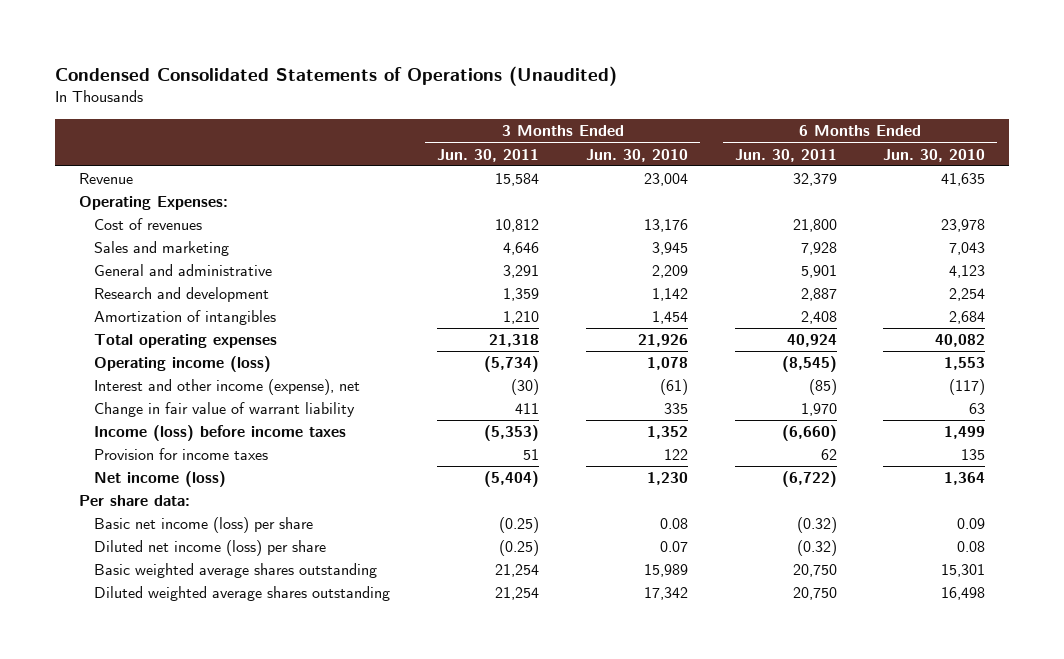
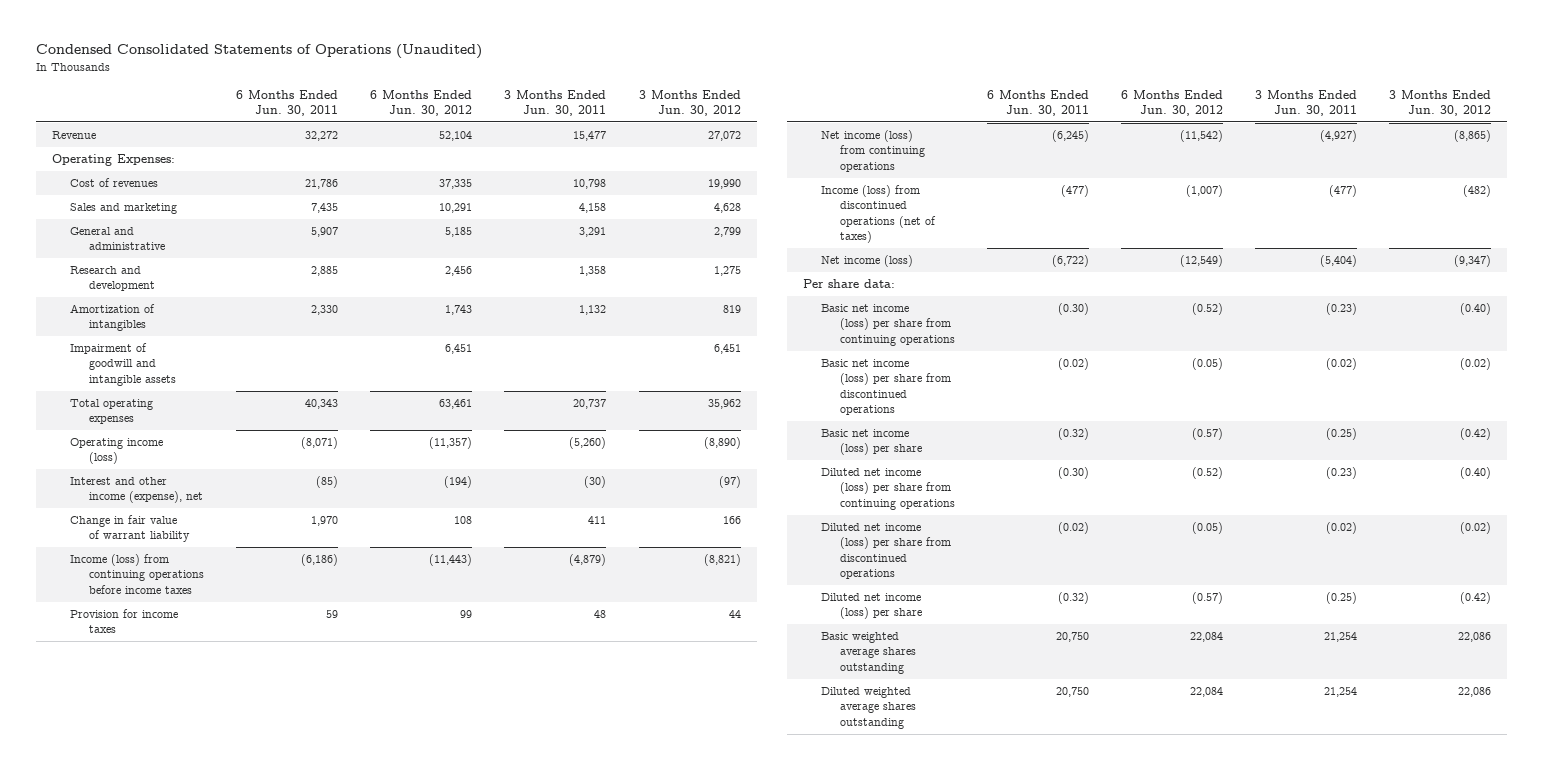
- | 3 Months Ended Jun. 30, 2011 | 3 Months Ended Jun. 30, 2010 | 6 Months Ended Jun. 30, 2011 | 6 Months Ended Jun. 30, 2010
+ | 6 Months Ended Jun. 30, 2011 | 6 Months Ended Jun. 30, 2012 | 3 Months Ended Jun. 30, 2011 | 3 Months Ended Jun. 30, 2012
- Revenue | 15,584 | 23,004 | 32,379 | 41,635
+ Revenue | 32,272 | 52,104 | 15,477 | 27,072
- Cost of revenues | 10,812 | 13,176 | 21,800 | 23,978
- Sales and marketing | 4,646 | 3,945 | 7,928 | 7,043
- General and administrative | 3,291 | 2,209 | 5,901 | 4,123
- Research and development | 1,359 | 1,142 | 2,887 | 2,254
- Amortization of intangibles | 1,210 | 1,454 | 2,408 | 2,684
- Total operating expenses | 21,318 | 21,926 | 40,924 | 40,082
- Operating income (loss) | (5,734) | 1,078 | (8,545) | 1,553
+ Cost of revenues | 21,786 | 37,335 | 10,798 | 19,990
+ Sales and marketing | 7,435 | 10,291 | 4,158 | 4,628
+ General and administrative | 5,907 | 5,185 | 3,291 | 2,799
+ Research and development | 2,885 | 2,456 | 1,358 | 1,275
+ Amortization of intangibles | 2,330 | 1,743 | 1,132 | 819
+ Impairment of goodwill and intangible assets | | 6,451 | | 6,451
+ Total operating expenses | 40,343 | 63,461 | 20,737 | 35,962
+ Operating income (loss) | (8,071) | (11,357) | (5,260) | (8,890)
- Income (loss) before income taxes | (5,353) | 1,352 | (6,660) | 1,499
- Provision for income taxes | 51 | 122 | 62 | 135
+ Income (loss) from continuing operations before income taxes | (6,186) | (11,443) | (4,879) | (8,821)
+ Provision for income taxes | 59 | 99 | 48 | 44
+ Net income (loss) from continuing operations | (6,245) | (11,542) | (4,927) | (8,865)
+ Income (loss) from discontinued operations (net of taxes) | (477) | (1,007) | (477) | (482)
+ Basic net income (loss) per share from continuing operations | (0.30) | (0.52) | (0.23) | (0.40)
+ Basic net income (loss) per share from discontinued operations | (0.02) | (0.05) | (0.02) | (0.02)
+ Diluted net income (loss) per share from continuing operations | (0.30) | (0.52) | (0.23) | (0.40)
+ Diluted net income (loss) per share from discontinued operations | (0.02) | (0.05) | (0.02) | (0.02)

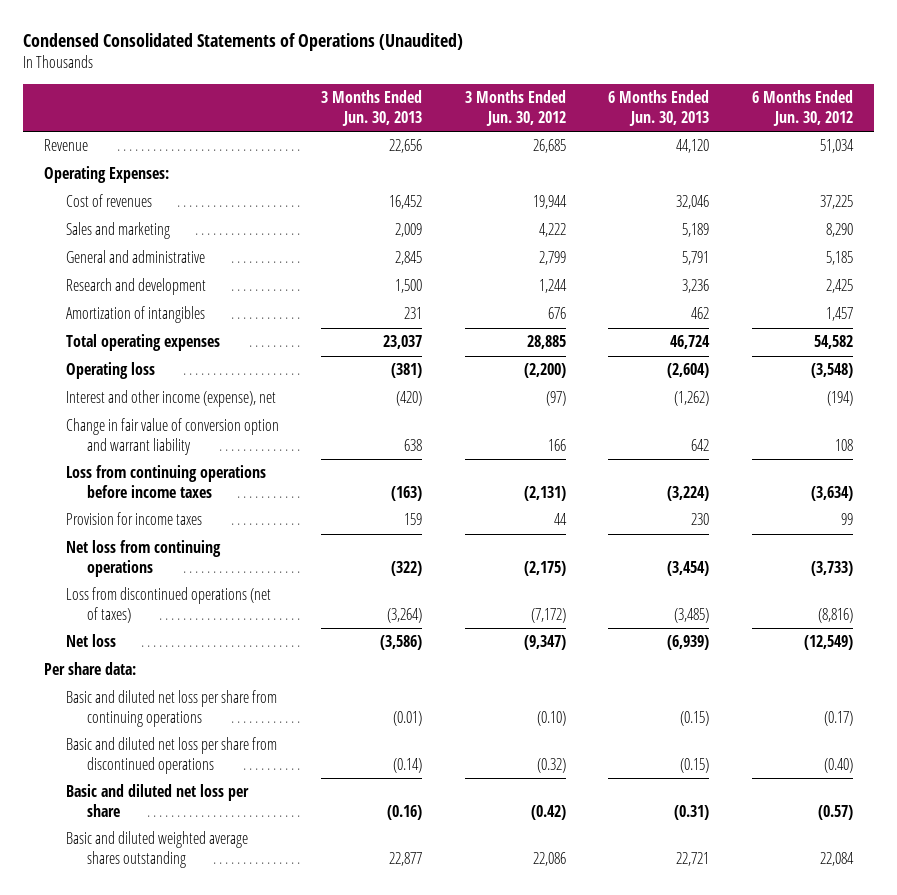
- | 6 Months Ended Jun. 30, 2011 | 6 Months Ended Jun. 30, 2012 | 3 Months Ended Jun. 30, 2011 | 3 Months Ended Jun. 30, 2012
+ | 3 Months Ended Jun. 30, 2013 | 3 Months Ended Jun. 30, 2012 | 6 Months Ended Jun. 30, 2013 | 6 Months Ended Jun. 30, 2012
- Revenue | 32,272 | 52,104 | 15,477 | 27,072
+ Revenue | 22,656 | 26,685 | 44,120 | 51,034
- Cost of revenues | 21,786 | 37,335 | 10,798 | 19,990
- Sales and marketing | 7,435 | 10,291 | 4,158 | 4,628
+ Cost of revenues | 16,452 | 19,944 | 32,046 | 37,225
+ Sales and marketing | 2,009 | 4,222 | 5,189 | 8,290
- Research and development | 2,885 | 2,456 | 1,358 | 1,275
- Amortization of intangibles | 2,330 | 1,743 | 1,132 | 819
- Impairment of goodwill and intangible assets | | 6,451 | | 6,451
- Total operating expenses | 40,343 | 63,461 | 20,737 | 35,962
- Operating income (loss) | (8,071) | (11,357) | (5,260) | (8,890)
+ Research and development | 1,500 | 1,244 | 3,236 | 2,425
+ Amortization of intangibles | 231 | 676 | 462 | 1,457
+ Total operating expenses | 23,037 | 28,885 | 46,724 | 54,582
+ Operating loss | (381) | (2,200) | (2,604) | (3,548)
- Change in fair value of warrant liability | 1,970 | 108 | 411 | 166
- Income (loss) from continuing operations before income taxes | (6,186) | (11,443) | (4,879) | (8,821)
+ Change in fair value of conversion option and warrant liability | 638 | 166 | 642 | 108
+ Loss from continuing operations before income taxes | (163) | (2,131) | (3,224) | (3,634)
- Net income (loss) from continuing operations | (6,245) | (11,542) | (4,927) | (8,865)
- Income (loss) from discontinued operations (net of taxes) | (477) | (1,007) | (477) | (482)
- Net income (loss) | (6,722) | (12,549) | (5,404) | (9,347)
+ Net loss from continuing operations | (322) | (2,175) | (3,454) | (3,733)
+ Loss from discontinued operations (net of taxes) | (3,264) | (7,172) | (3,485) | (8,816)
+ Net loss | (3,586) | (9,347) | (6,939) | (12,549)
- Basic net income (loss) per share from continuing operations | (0.30) | (0.52) | (0.23) | (0.40)
- Basic net income (loss) per share from discontinued operations | (0.02) | (0.05) | (0.02) | (0.02)
- Basic net income (loss) per share | (0.32) | (0.57) | (0.25) | (0.42)
- Diluted net income (loss) per share from continuing operations | (0.30) | (0.52) | (0.23) | (0.40)
- Diluted net income (loss) per share from discontinued operations | (0.02) | (0.05) | (0.02) | (0.02)
- Diluted net income (loss) per share | (0.32) | (0.57) | (0.25) | (0.42)
- Basic weighted average shares outstanding | 20,750 | 22,084 | 21,254 | 22,086
- Diluted weighted average shares outstanding | 20,750 | 22,084 | 21,254 | 22,086
+ Basic and diluted net loss per share from continuing operations | (0.01) | (0.10) | (0.15) | (0.17)
+ Basic and diluted net loss per share from discontinued operations | (0.14) | (0.32) | (0.15) | (0.40)
+ Basic and diluted net loss per share | (0.16) | (0.42) | (0.31) | (0.57)
+ Basic and diluted weighted average shares outstanding | 22,877 | 22,086 | 22,721 | 22,084

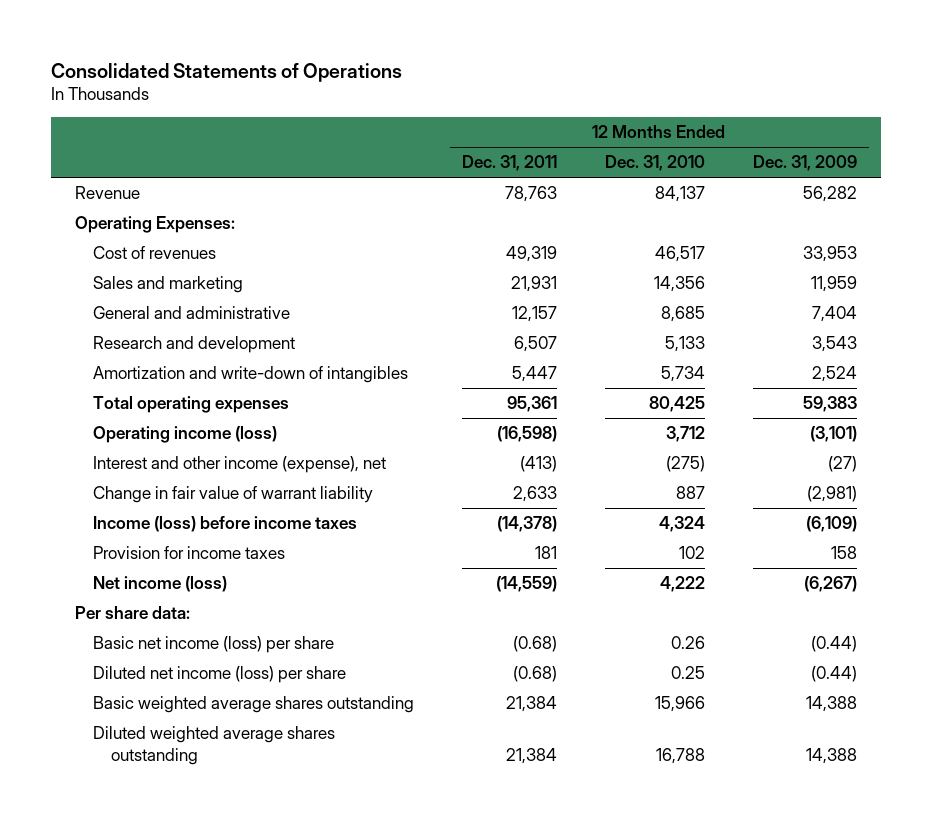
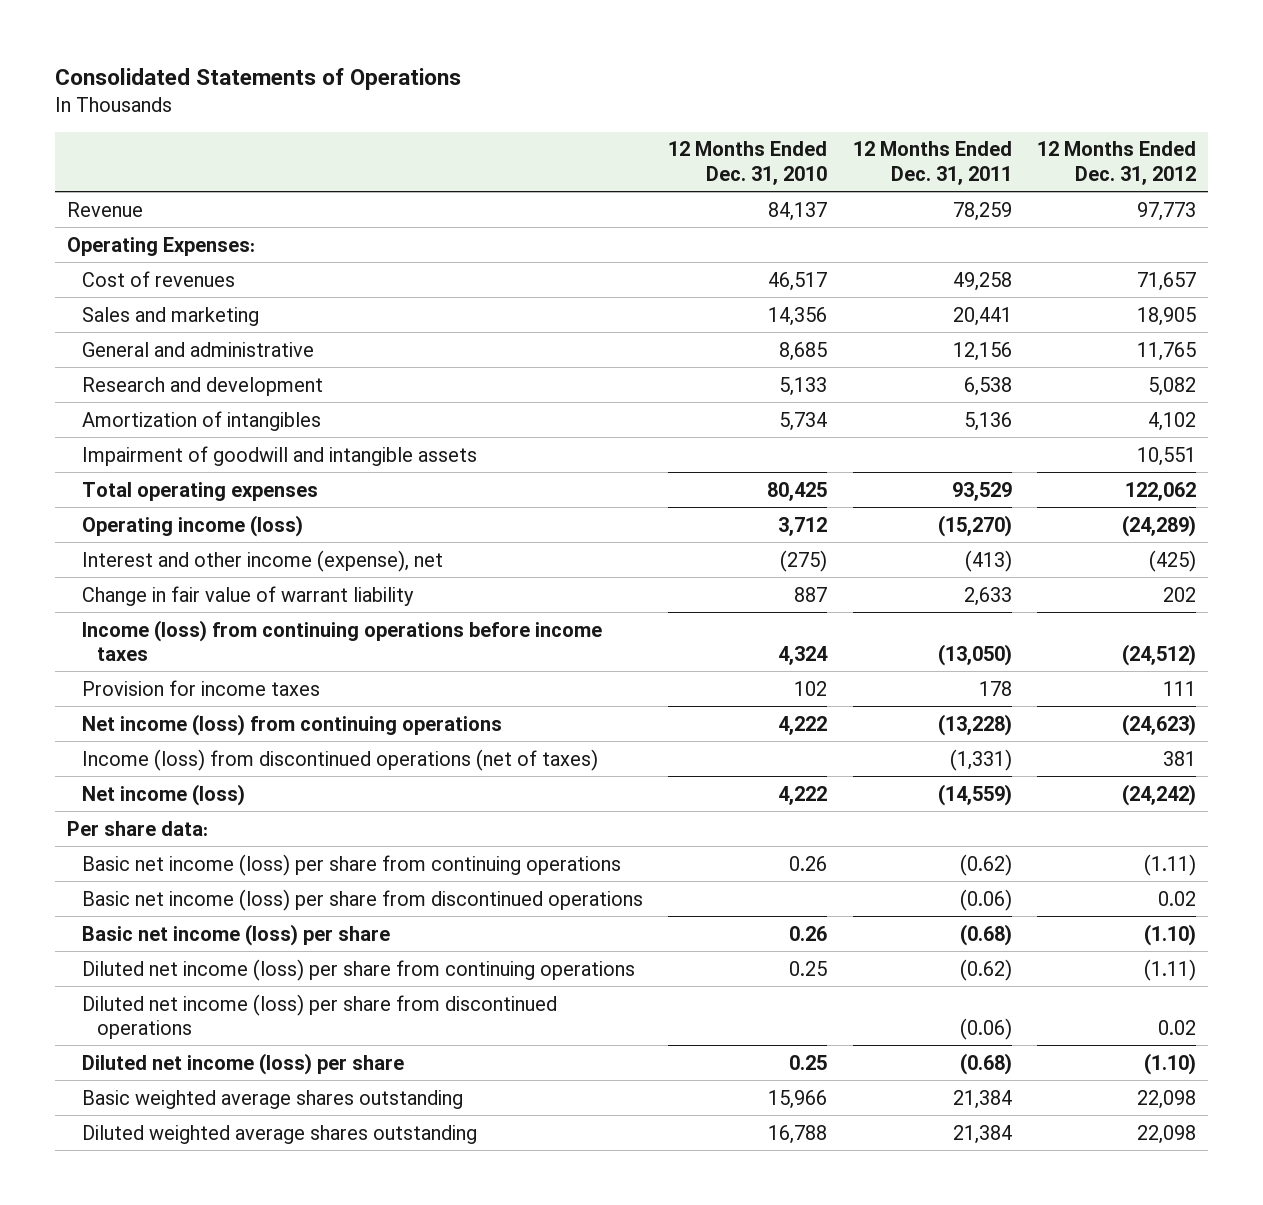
- | 12 Months Ended Dec. 31, 2011 | 12 Months Ended Dec. 31, 2010 | 12 Months Ended Dec. 31, 2009
+ | 12 Months Ended Dec. 31, 2010 | 12 Months Ended Dec. 31, 2011 | 12 Months Ended Dec. 31, 2012
- Revenue | 78,763 | 84,137 | 56,282
+ Revenue | 84,137 | 78,259 | 97,773
- Cost of revenues | 49,319 | 46,517 | 33,953
- Sales and marketing | 21,931 | 14,356 | 11,959
- General and administrative | 12,157 | 8,685 | 7,404
- Research and development | 6,507 | 5,133 | 3,543
- Amortization and write-down of intangibles | 5,447 | 5,734 | 2,524
- Total operating expenses | 95,361 | 80,425 | 59,383
- Operating income (loss) | (16,598) | 3,712 | (3,101)
+ Cost of revenues | 46,517 | 49,258 | 71,657
+ Sales and marketing | 14,356 | 20,441 | 18,905
+ General and administrative | 8,685 | 12,156 | 11,765
+ Research and development | 5,133 | 6,538 | 5,082
+ Amortization of intangibles | 5,734 | 5,136 | 4,102
+ Impairment of goodwill and intangible assets | | | 10,551
+ Total operating expenses | 80,425 | 93,529 | 122,062
+ Operating income (loss) | 3,712 | (15,270) | (24,289)
- Income (loss) before income taxes | (14,378) | 4,324 | (6,109)
- Provision for income taxes | 181 | 102 | 158
+ Income (loss) from continuing operations before income taxes | 4,324 | (13,050) | (24,512)
+ Provision for income taxes | 102 | 178 | 111
+ Net income (loss) from continuing operations | 4,222 | (13,228) | (24,623)
+ Income (loss) from discontinued operations (net of taxes) | | (1,331) | 381
+ Basic net income (loss) per share from continuing operations | 0.26 | (0.62) | (1.11)
+ Basic net income (loss) per share from discontinued operations | | (0.06) | 0.02
+ Diluted net income (loss) per share from continuing operations | 0.25 | (0.62) | (1.11)
+ Diluted net income (loss) per share from discontinued operations | | (0.06) | 0.02

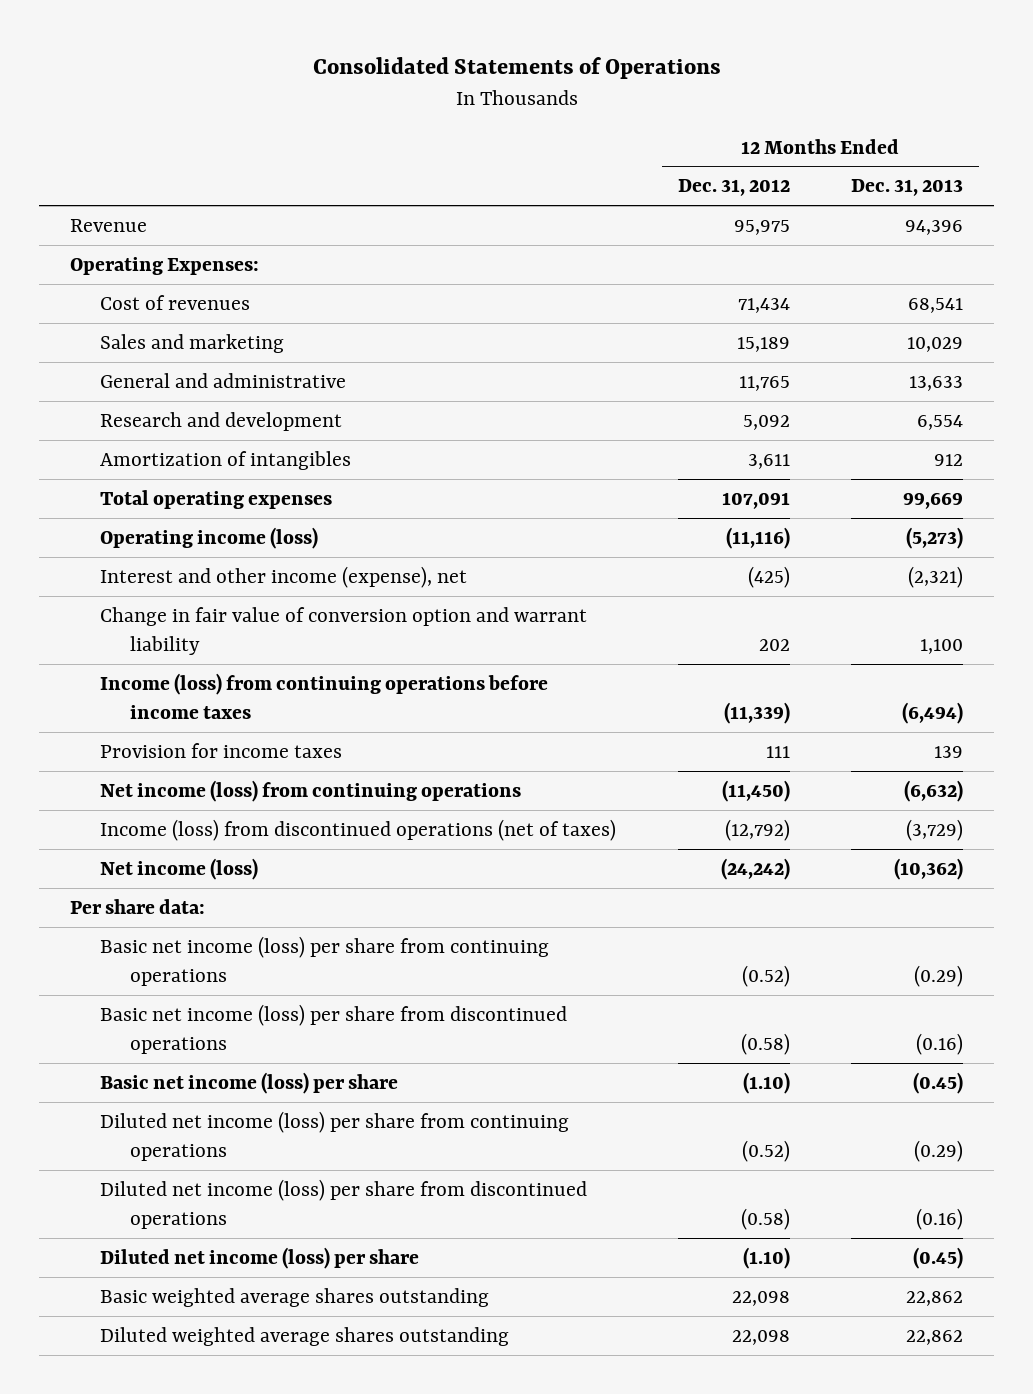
- | 12 Months Ended Dec. 31, 2010 | 12 Months Ended Dec. 31, 2011 | 12 Months Ended Dec. 31, 2012
+ | 12 Months Ended Dec. 31, 2012 | 12 Months Ended Dec. 31, 2013
- Revenue | 84,137 | 78,259 | 97,773
+ Revenue | 95,975 | 94,396
- Cost of revenues | 46,517 | 49,258 | 71,657
- Sales and marketing | 14,356 | 20,441 | 18,905
+ Cost of revenues | 71,434 | 68,541
+ Sales and marketing | 15,189 | 10,029
- Research and development | 5,133 | 6,538 | 5,082
- Amortization of intangibles | 5,734 | 5,136 | 4,102
- Impairment of goodwill and intangible assets | | | 10,551
- Total operating expenses | 80,425 | 93,529 | 122,062
- Operating income (loss) | 3,712 | (15,270) | (24,289)
+ Research and development | 5,092 | 6,554
+ Amortization of intangibles | 3,611 | 912
+ Total operating expenses | 107,091 | 99,669
+ Operating income (loss) | (11,116) | (5,273)
- Change in fair value of warrant liability | 887 | 2,633 | 202
- Income (loss) from continuing operations before income taxes | 4,324 | (13,050) | (24,512)
+ Change in fair value of conversion option and warrant liability | 202 | 1,100
+ Income (loss) from continuing operations before income taxes | (11,339) | (6,494)
- Net income (loss) from continuing operations | 4,222 | (13,228) | (24,623)
- Income (loss) from discontinued operations (net of taxes) | | (1,331) | 381
+ Net income (loss) from continuing operations | (11,450) | (6,632)
+ Income (loss) from discontinued operations (net of taxes) | (12,792) | (3,729)
- Basic net income (loss) per share from continuing operations | 0.26 | (0.62) | (1.11)
- Basic net income (loss) per share from discontinued operations | | (0.06) | 0.02
+ Basic net income (loss) per share from continuing operations | (0.52) | (0.29)
+ Basic net income (loss) per share from discontinued operations | (0.58) | (0.16)
- Diluted net income (loss) per share from continuing operations | 0.25 | (0.62) | (1.11)
- Diluted net income (loss) per share from discontinued operations | | (0.06) | 0.02
+ Diluted net income (loss) per share from continuing operations | (0.52) | (0.29)
+ Diluted net income (loss) per share from discontinued operations | (0.58) | (0.16)

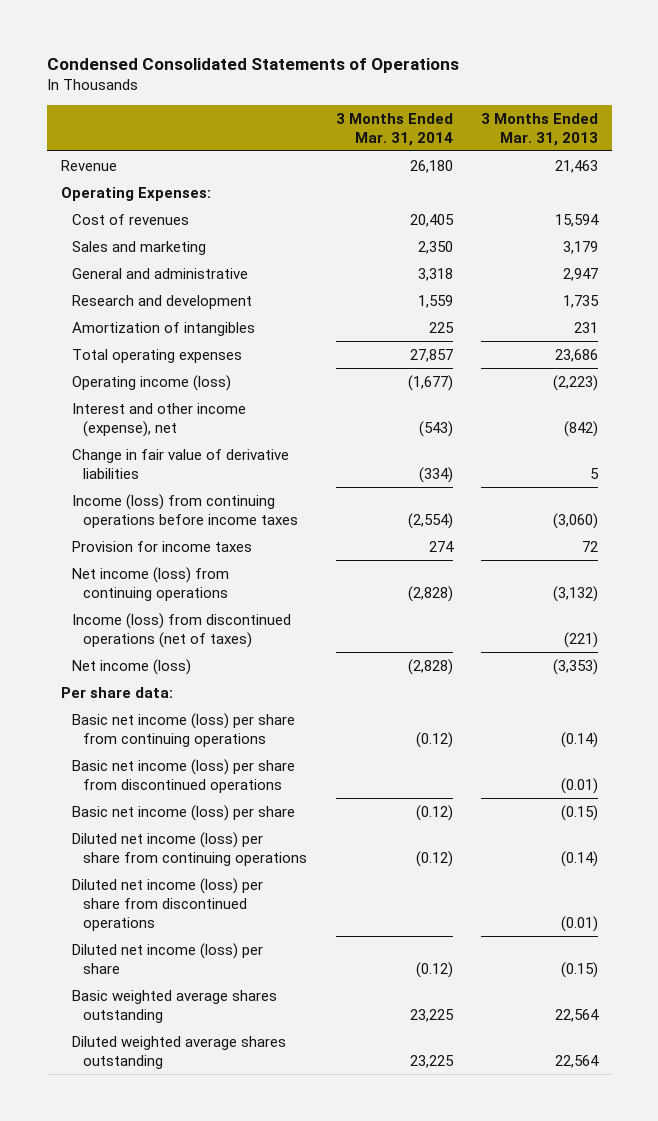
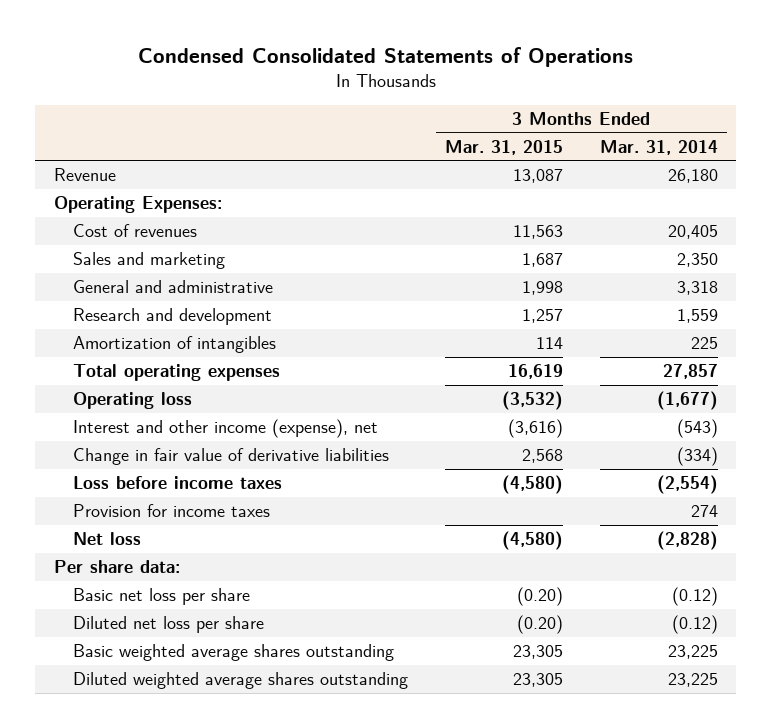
- | 3 Months Ended Mar. 31, 2014 | 3 Months Ended Mar. 31, 2013
+ | 3 Months Ended Mar. 31, 2015 | 3 Months Ended Mar. 31, 2014
- Operating income (loss) | (1,677) | (2,223)
+ Operating loss | (3,532) | (1,677)
- Income (loss) from continuing operations before income taxes | (2,554) | (3,060)
+ Loss before income taxes | (4,580) | (2,554)
- Net income (loss) from continuing operations | (2,828) | (3,132)
- Income (loss) from discontinued operations (net of taxes) | | (221)
- Net income (loss) | (2,828) | (3,353)
+ Net loss | (4,580) | (2,828)
- Basic net income (loss) per share from continuing operations | (0.12) | (0.14)
- Basic net income (loss) per share from discontinued operations | | (0.01)
- Basic net income (loss) per share | (0.12) | (0.15)
- Diluted net income (loss) per share from continuing operations | (0.12) | (0.14)
- Diluted net income (loss) per share from discontinued operations | | (0.01)
- Diluted net income (loss) per share | (0.12) | (0.15)
+ Basic net loss per share | (0.20) | (0.12)
+ Diluted net loss per share | (0.20) | (0.12)

